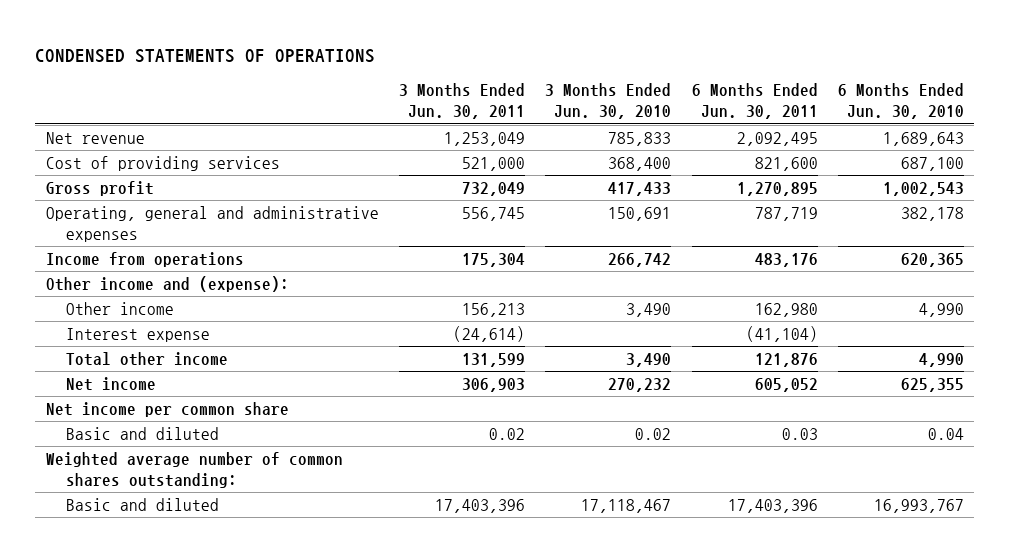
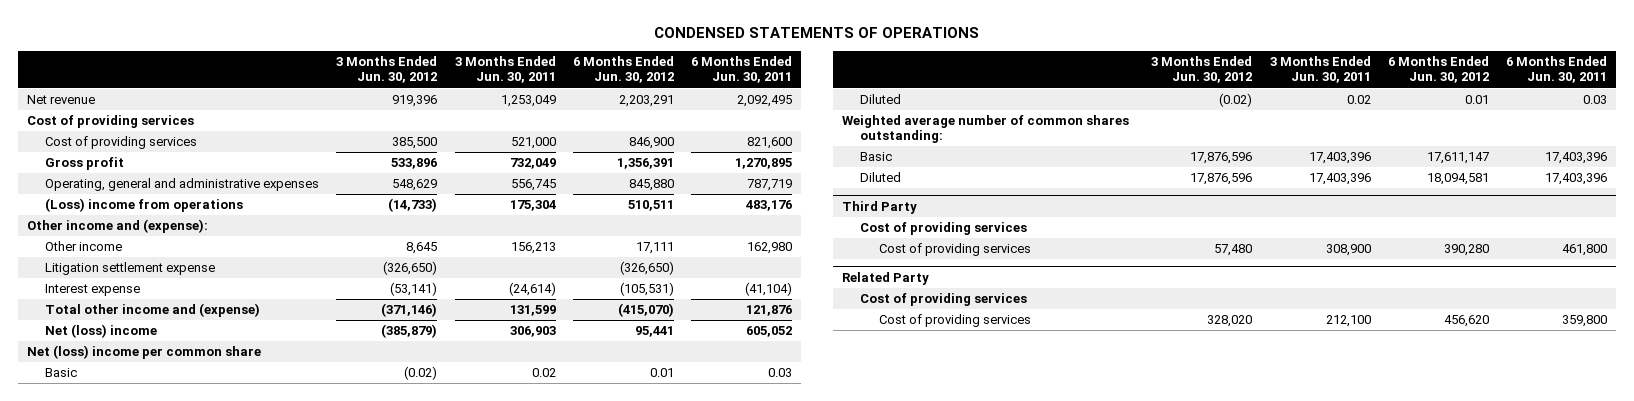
- | 3 Months Ended Jun. 30, 2011 | 3 Months Ended Jun. 30, 2010 | 6 Months Ended Jun. 30, 2011 | 6 Months Ended Jun. 30, 2010
+ | 3 Months Ended Jun. 30, 2012 | 3 Months Ended Jun. 30, 2011 | 6 Months Ended Jun. 30, 2012 | 6 Months Ended Jun. 30, 2011
+ Cost of providing services
- Income from operations | 175,304 | 266,742 | 483,176 | 620,365
+ (Loss) income from operations | (14,733) | 175,304 | 510,511 | 483,176
+ Litigation settlement expense | (326,650) | | (326,650) |
- Total other income | 131,599 | 3,490 | 121,876 | 4,990
- Net income | 306,903 | 270,232 | 605,052 | 625,355
- Net income per common share
- Basic and diluted | 0.02 | 0.02 | 0.03 | 0.04
+ Total other income and (expense) | (371,146) | 131,599 | (415,070) | 121,876
+ Net (loss) income | (385,879) | 306,903 | 95,441 | 605,052
+ Net (loss) income per common share
+ Basic | (0.02) | 0.02 | 0.01 | 0.03
+ Diluted | (0.02) | 0.02 | 0.01 | 0.03
- Basic and diluted | 17,403,396 | 17,118,467 | 17,403,396 | 16,993,767
+ Basic | 17,876,596 | 17,403,396 | 17,611,147 | 17,403,396
+ Diluted | 17,876,596 | 17,403,396 | 18,094,581 | 17,403,396
+ Third Party
+ Cost of providing services
+ Cost of providing services | 57,480 | 308,900 | 390,280 | 461,800
+ Related Party
+ Cost of providing services
+ Cost of providing services | 328,020 | 212,100 | 456,620 | 359,800

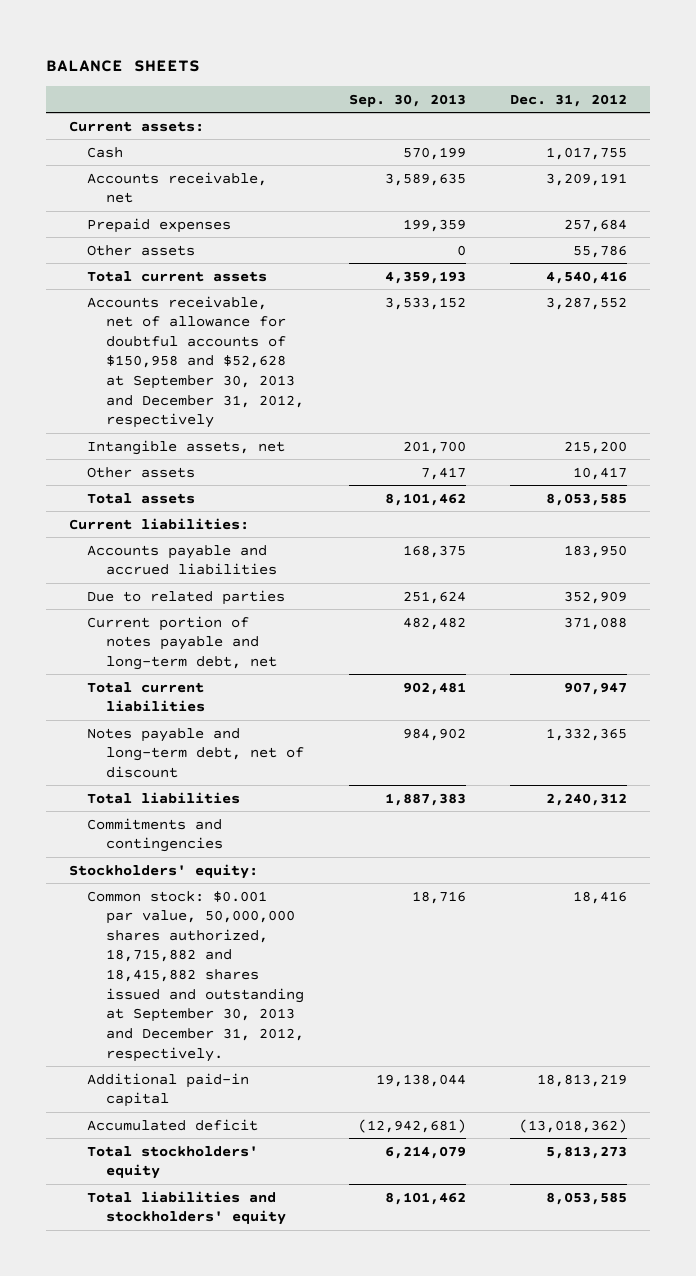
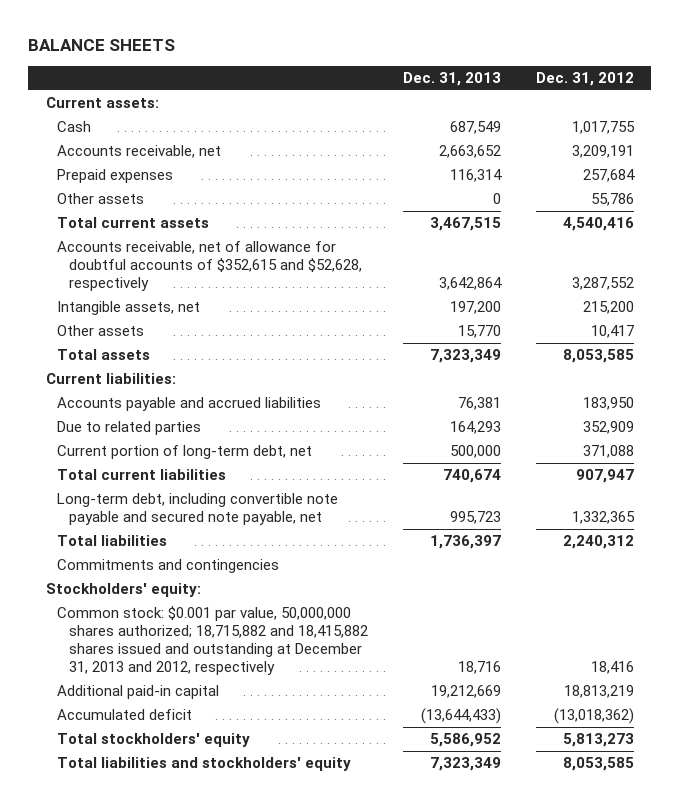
- | Sep. 30, 2013 | Dec. 31, 2012
+ | Dec. 31, 2013 | Dec. 31, 2012
- Accounts receivable, net of allowance for doubtful accounts of $150,958 and $52,628 at September 30, 2013 and December 31, 2012, respectively | 3,533,152 | 3,287,552
+ Accounts receivable, net of allowance for doubtful accounts of $352,615 and $52,628, respectively | 3,642,864 | 3,287,552
- Current portion of notes payable and long-term debt, net | 482,482 | 371,088
+ Current portion of long-term debt, net | 500,000 | 371,088
- Notes payable and long-term debt, net of discount | 984,902 | 1,332,365
+ Long-term debt, including convertible note payable and secured note payable, net | 995,723 | 1,332,365
- Common stock: $0.001 par value, 50,000,000 shares authorized, 18,715,882 and 18,415,882 shares issued and outstanding at September 30, 2013 and December 31, 2012, respectively. | 18,716 | 18,416
+ Common stock: $0.001 par value, 50,000,000 shares authorized; 18,715,882 and 18,415,882 shares issued and outstanding at December 31, 2013 and 2012, respectively | 18,716 | 18,416

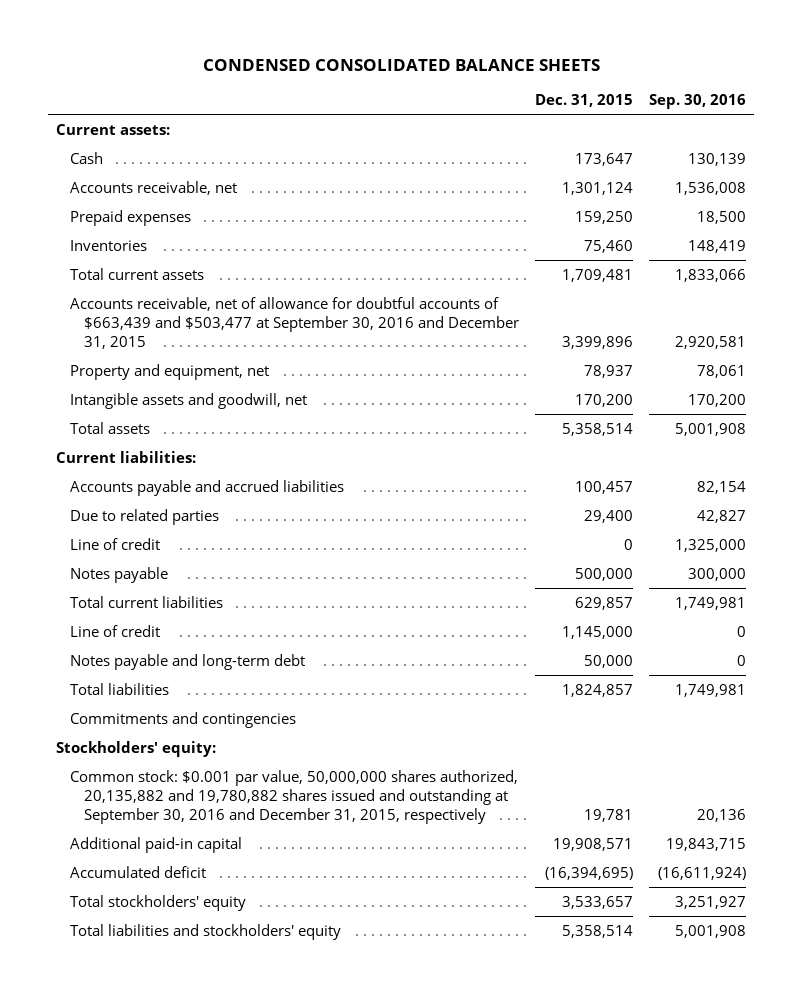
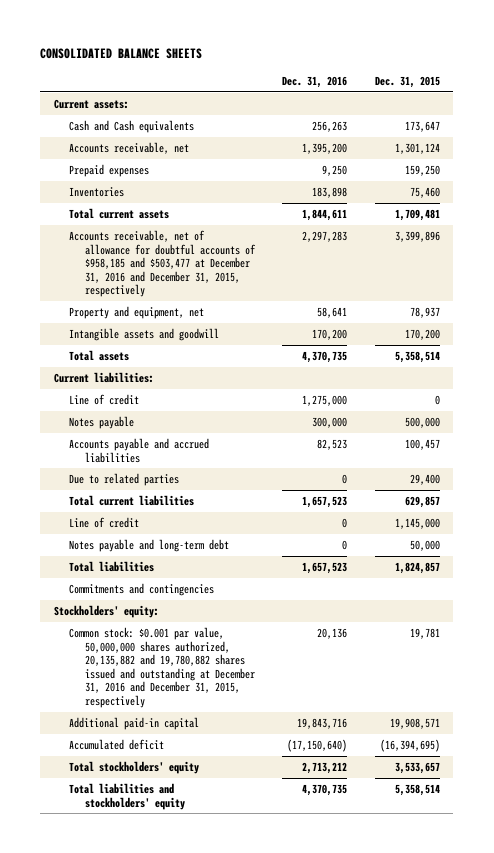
- CONDENSED CONSOLIDATED BALANCE SHEETS
+ CONSOLIDATED BALANCE SHEETS
- | Dec. 31, 2015 | Sep. 30, 2016
+ | Dec. 31, 2016 | Dec. 31, 2015
- Cash | 173,647 | 130,139
+ Cash and Cash equivalents | 256,263 | 173,647
- Accounts receivable, net of allowance for doubtful accounts of $663,439 and $503,477 at September 30, 2016 and December 31, 2015 | 3,399,896 | 2,920,581
+ Accounts receivable, net of allowance for doubtful accounts of $958,185 and $503,477 at December 31, 2016 and December 31, 2015, respectively | 2,297,283 | 3,399,896
- Intangible assets and goodwill, net | 170,200 | 170,200
+ Intangible assets and goodwill | 170,200 | 170,200
moved down: Accounts payable and accrued liabilities | 82,523 | 100,457
moved down: Due to related parties | 0 | 29,400
- Common stock: $0.001 par value, 50,000,000 shares authorized, 20,135,882 and 19,780,882 shares issued and outstanding at September 30, 2016 and December 31, 2015, respectively | 19,781 | 20,136
+ Common stock: $0.001 par value, 50,000,000 shares authorized, 20,135,882 and 19,780,882 shares issued and outstanding at December 31, 2016 and December 31, 2015, respectively | 20,136 | 19,781

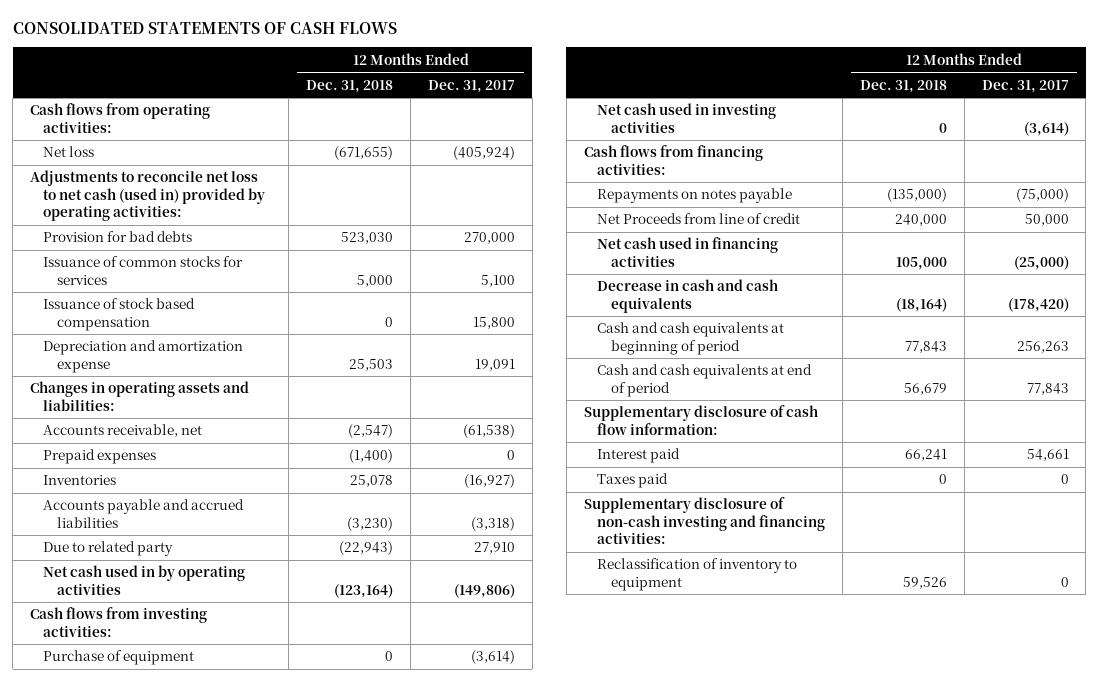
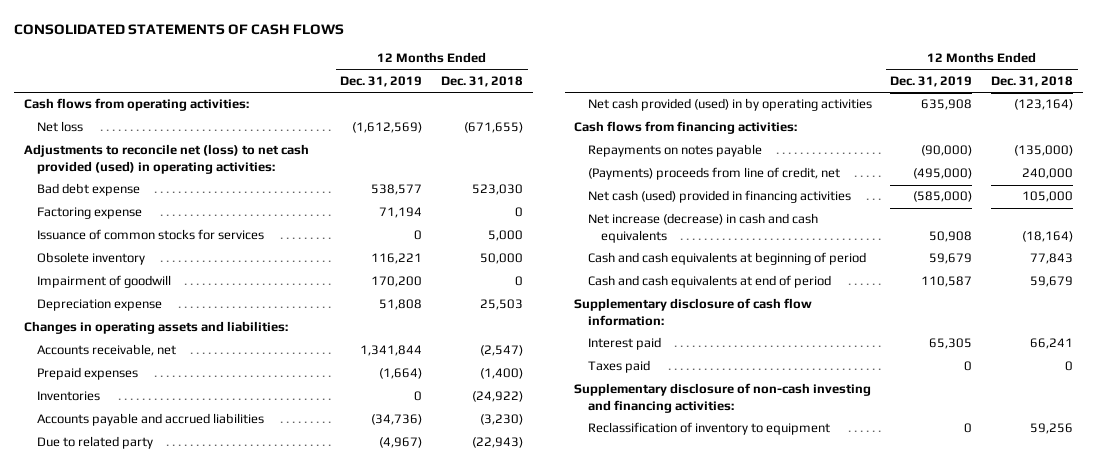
- | 12 Months Ended Dec. 31, 2018 | 12 Months Ended Dec. 31, 2017
+ | 12 Months Ended Dec. 31, 2019 | 12 Months Ended Dec. 31, 2018
- Adjustments to reconcile net loss to net cash (used in) provided by operating activities:
- Provision for bad debts | 523,030 | 270,000
+ Adjustments to reconcile net (loss) to net cash provided (used) in operating activities:
+ Bad debt expense | 538,577 | 523,030
+ Factoring expense | 71,194 | 0
- Issuance of stock based compensation | 0 | 15,800
- Depreciation and amortization expense | 25,503 | 19,091
+ Obsolete inventory | 116,221 | 50,000
+ Impairment of goodwill | 170,200 | 0
+ Depreciation expense | 51,808 | 25,503
- Inventories | 25,078 | (16,927)
+ Inventories | 0 | (24,922)
- Net cash used in by operating activities | (123,164) | (149,806)
- Cash flows from investing activities:
- Purchase of equipment | 0 | (3,614)
- Net cash used in investing activities | 0 | (3,614)
+ Net cash provided (used) in by operating activities | 635,908 | (123,164)
- Net Proceeds from line of credit | 240,000 | 50,000
- Net cash used in financing activities | 105,000 | (25,000)
- Decrease in cash and cash equivalents | (18,164) | (178,420)
+ (Payments) proceeds from line of credit, net | (495,000) | 240,000
+ Net cash (used) provided in financing activities | (585,000) | 105,000
+ Net increase (decrease) in cash and cash equivalents | 50,908 | (18,164)
- Cash and cash equivalents at end of period | 56,679 | 77,843
+ Cash and cash equivalents at end of period | 110,587 | 59,679
- Reclassification of inventory to equipment | 59,526 | 0
+ Reclassification of inventory to equipment | 0 | 59,256

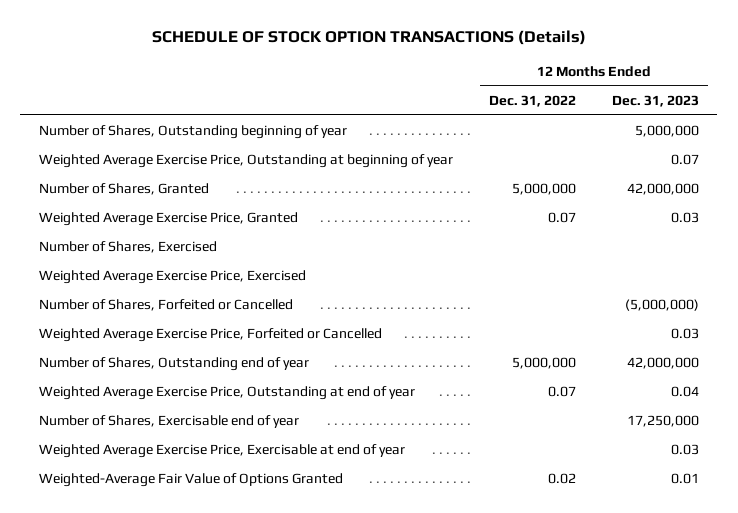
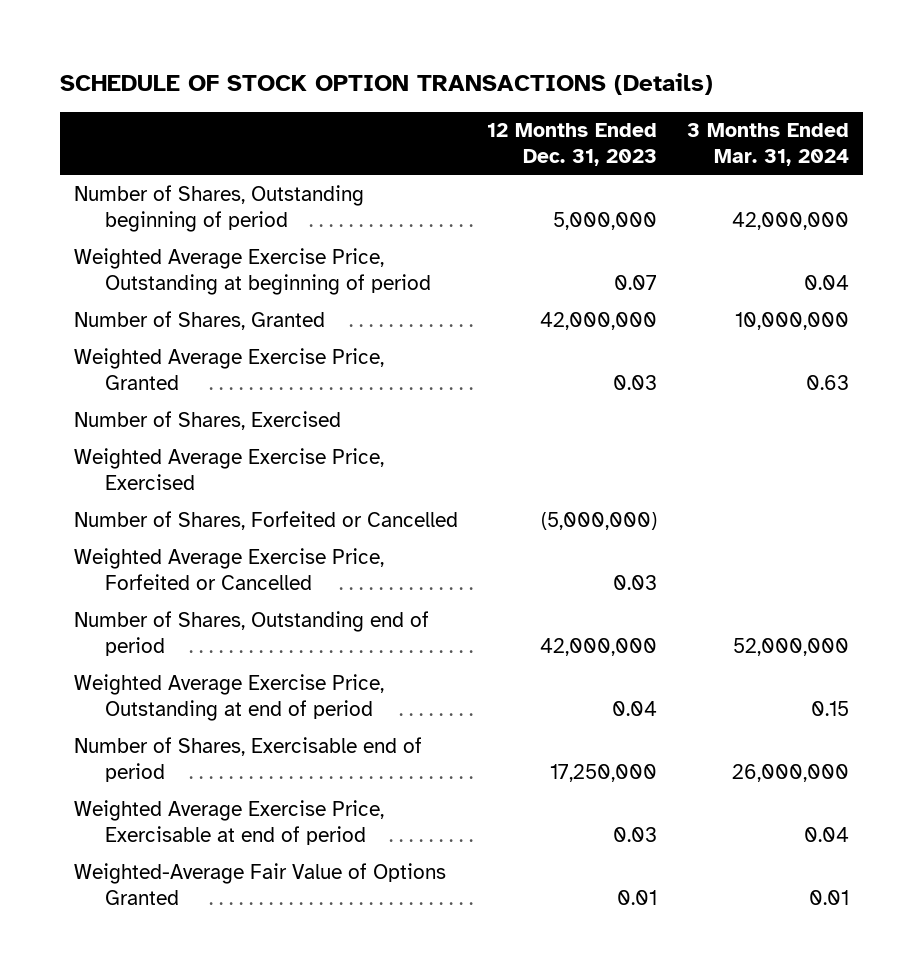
- | 12 Months Ended Dec. 31, 2022 | 12 Months Ended Dec. 31, 2023
+ | 12 Months Ended Dec. 31, 2023 | 3 Months Ended Mar. 31, 2024
- Number of Shares, Outstanding beginning of year | | 5,000,000
- Weighted Average Exercise Price, Outstanding at beginning of year | | 0.07
+ Number of Shares, Outstanding beginning of period | 5,000,000 | 42,000,000
+ Weighted Average Exercise Price, Outstanding at beginning of period | 0.07 | 0.04
- Number of Shares, Outstanding end of year | 5,000,000 | 42,000,000
- Weighted Average Exercise Price, Outstanding at end of year | 0.07 | 0.04
- Number of Shares, Exercisable end of year | | 17,250,000
- Weighted Average Exercise Price, Exercisable at end of year | | 0.03
+ Number of Shares, Outstanding end of period | 42,000,000 | 52,000,000
+ Weighted Average Exercise Price, Outstanding at end of period | 0.04 | 0.15
+ Number of Shares, Exercisable end of period | 17,250,000 | 26,000,000
+ Weighted Average Exercise Price, Exercisable at end of period | 0.03 | 0.04

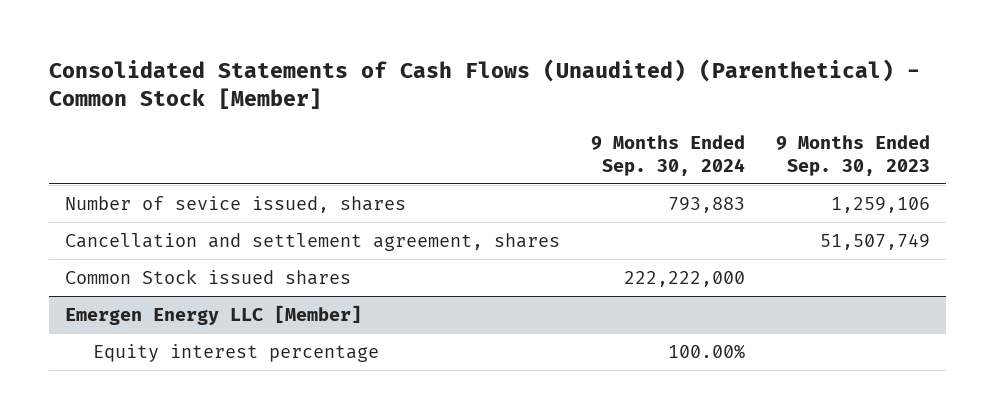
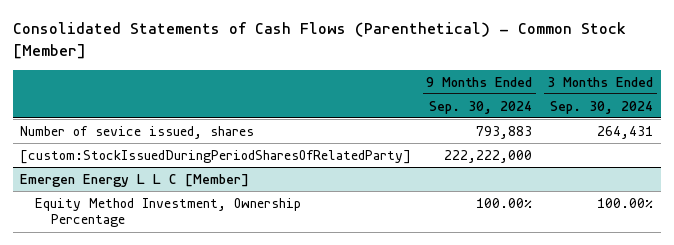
- Consolidated Statements of Cash Flows (Unaudited) (Parenthetical) - Common Stock [Member]
+ Consolidated Statements of Cash Flows (Parenthetical) - Common Stock [Member]
- | 9 Months Ended Sep. 30, 2024 | 9 Months Ended Sep. 30, 2023
+ | 9 Months Ended Sep. 30, 2024 | 3 Months Ended Sep. 30, 2024
- Cancellation and settlement agreement, shares | | 51,507,749
- Common Stock issued shares | 222,222,000 |
- Emergen Energy LLC [Member]
- Equity interest percentage | 100.00% |
+ [custom:StockIssuedDuringPeriodSharesOfRelatedParty] | 222,222,000 |
+ Emergen Energy L L C [Member]
+ Equity Method Investment, Ownership Percentage | 100.00% | 100.00%

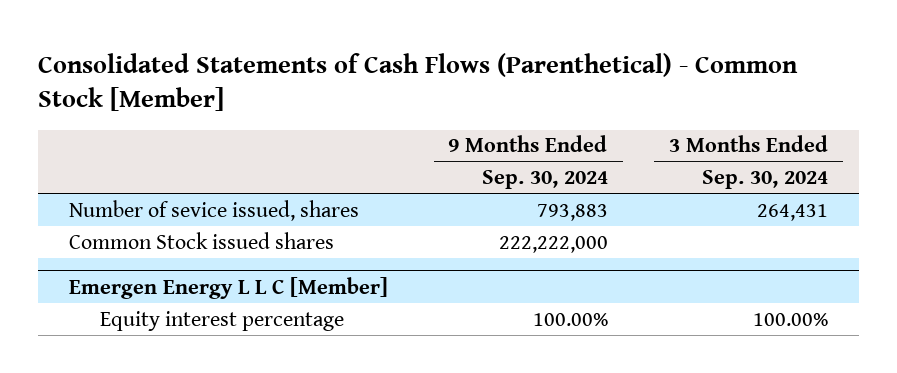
- [custom:StockIssuedDuringPeriodSharesOfRelatedParty] | 222,222,000 |
+ Common Stock issued shares | 222,222,000 |
@ Emergen Energy L L C [Member]
- Equity Method Investment, Ownership Percentage | 100.00% | 100.00%
+ Equity interest percentage | 100.00% | 100.00%

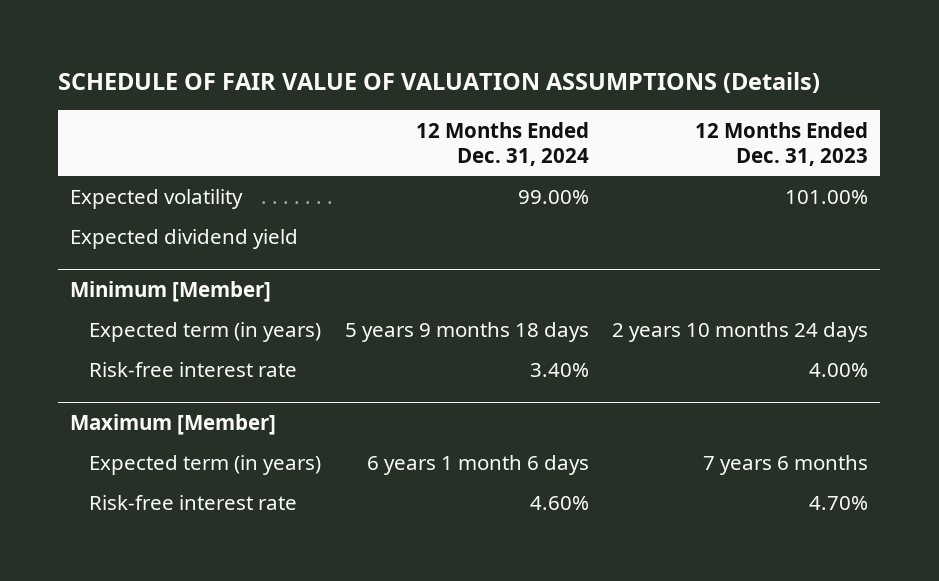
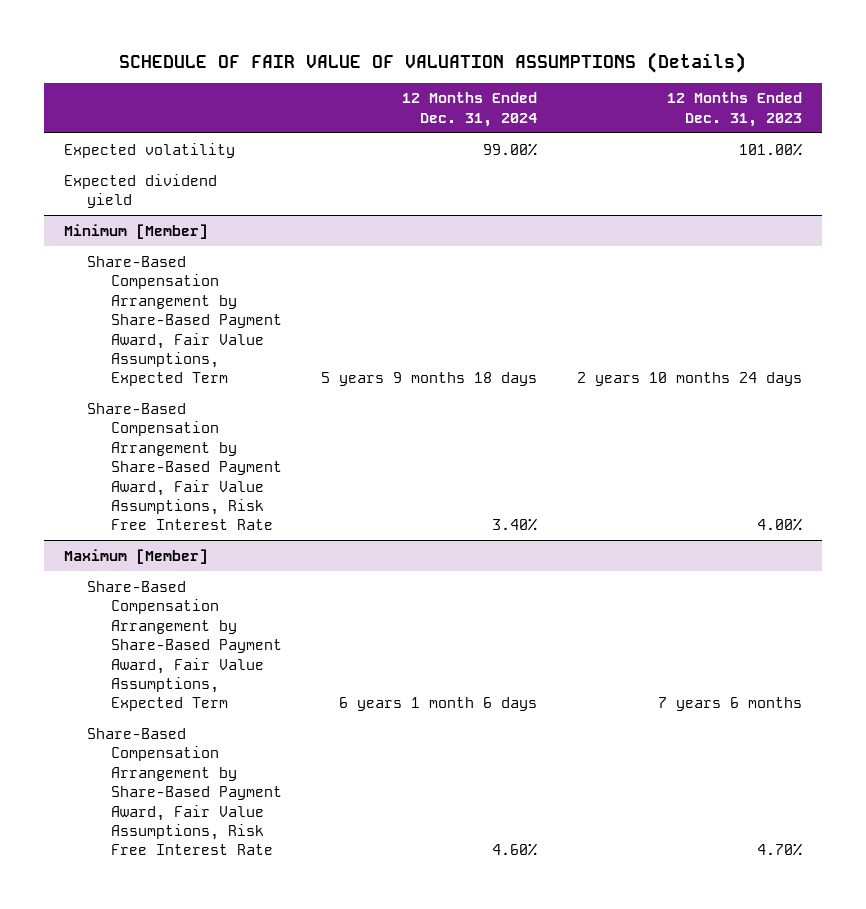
@ Minimum [Member]
- Expected term (in years) | 5 years 9 months 18 days | 2 years 10 months 24 days
- Risk-free interest rate | 3.40% | 4.00%
+ Share-Based Compensation Arrangement by Share-Based Payment Award, Fair Value Assumptions, Expected Term | 5 years 9 months 18 days | 2 years 10 months 24 days
+ Share-Based Compensation Arrangement by Share-Based Payment Award, Fair Value Assumptions, Risk Free Interest Rate | 3.40% | 4.00%
@ Maximum [Member]
- Expected term (in years) | 6 years 1 month 6 days | 7 years 6 months
- Risk-free interest rate | 4.60% | 4.70%
+ Share-Based Compensation Arrangement by Share-Based Payment Award, Fair Value Assumptions, Expected Term | 6 years 1 month 6 days | 7 years 6 months
+ Share-Based Compensation Arrangement by Share-Based Payment Award, Fair Value Assumptions, Risk Free Interest Rate | 4.60% | 4.70%

